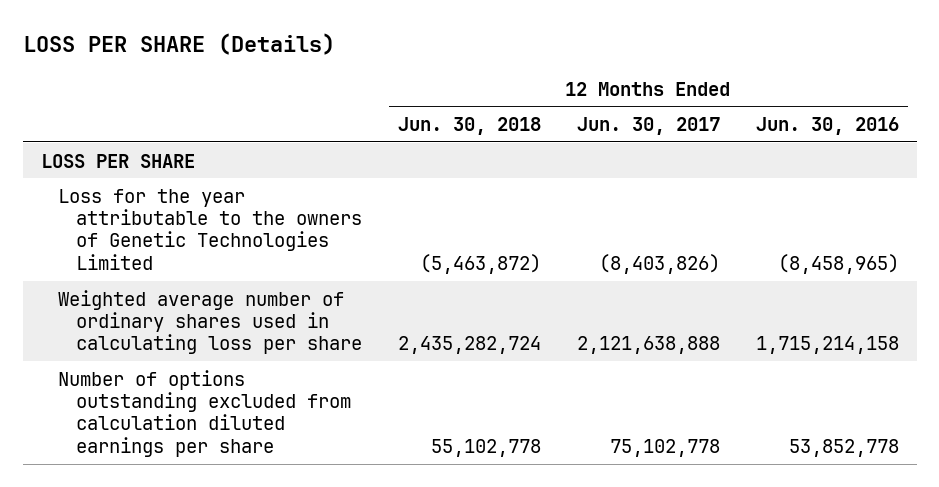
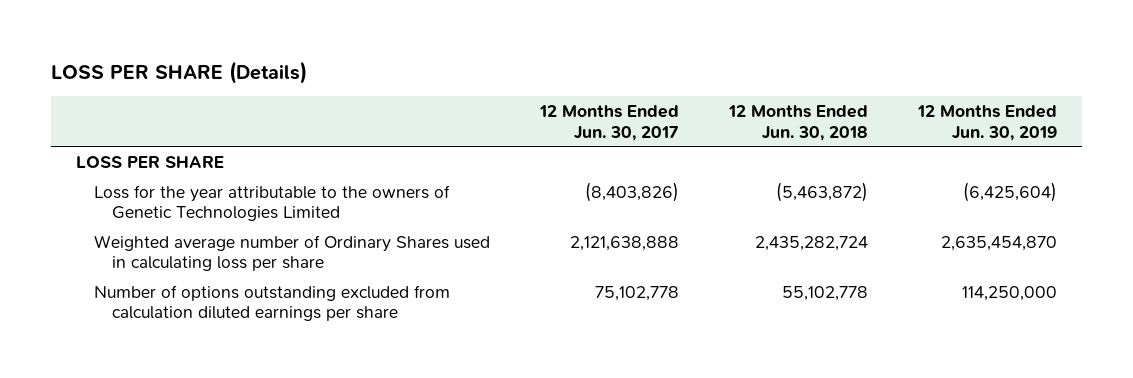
- | 12 Months Ended Jun. 30, 2018 | 12 Months Ended Jun. 30, 2017 | 12 Months Ended Jun. 30, 2016
+ | 12 Months Ended Jun. 30, 2017 | 12 Months Ended Jun. 30, 2018 | 12 Months Ended Jun. 30, 2019
- Weighted average number of ordinary shares used in calculating loss per share | 2,435,282,724 | 2,121,638,888 | 1,715,214,158
+ Weighted average number of Ordinary Shares used in calculating loss per share | 2,121,638,888 | 2,435,282,724 | 2,635,454,870

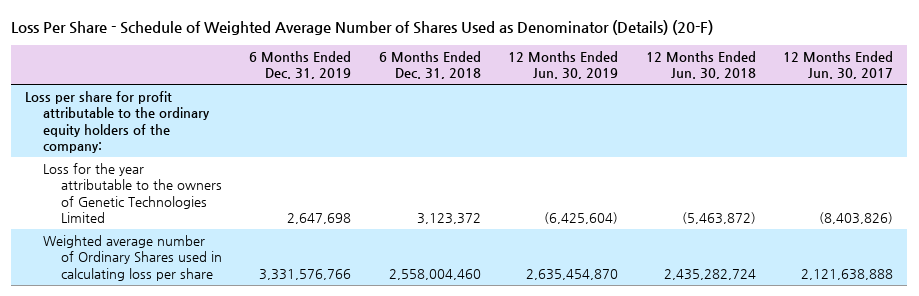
- LOSS PER SHARE (Details)
+ Loss Per Share - Schedule of Weighted Average Number of Shares Used as Denominator (Details) (20-F)
- | 12 Months Ended Jun. 30, 2017 | 12 Months Ended Jun. 30, 2018 | 12 Months Ended Jun. 30, 2019
+ | 6 Months Ended Dec. 31, 2019 | 6 Months Ended Dec. 31, 2018 | 12 Months Ended Jun. 30, 2019 | 12 Months Ended Jun. 30, 2018 | 12 Months Ended Jun. 30, 2017
- LOSS PER SHARE
+ Loss per share for profit attributable to the ordinary equity holders of the company:
- Number of options outstanding excluded from calculation diluted earnings per share | 75,102,778 | 55,102,778 | 114,250,000

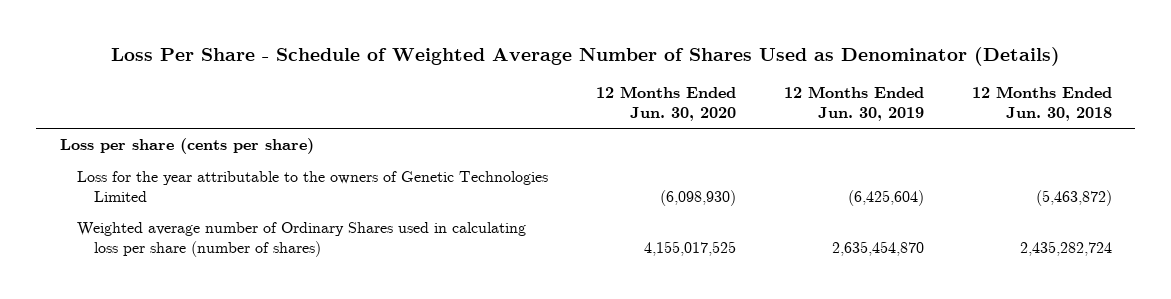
- Loss Per Share - Schedule of Weighted Average Number of Shares Used as Denominator (Details) (20-F)
+ Loss Per Share - Schedule of Weighted Average Number of Shares Used as Denominator (Details)
- | 6 Months Ended Dec. 31, 2019 | 6 Months Ended Dec. 31, 2018 | 12 Months Ended Jun. 30, 2019 | 12 Months Ended Jun. 30, 2018 | 12 Months Ended Jun. 30, 2017
+ | 12 Months Ended Jun. 30, 2020 | 12 Months Ended Jun. 30, 2019 | 12 Months Ended Jun. 30, 2018
- Loss per share for profit attributable to the ordinary equity holders of the company:
+ Loss per share (cents per share)
- Weighted average number of Ordinary Shares used in calculating loss per share | 3,331,576,766 | 2,558,004,460 | 2,635,454,870 | 2,435,282,724 | 2,121,638,888
+ Weighted average number of Ordinary Shares used in calculating loss per share (number of shares) | 4,155,017,525 | 2,635,454,870 | 2,435,282,724

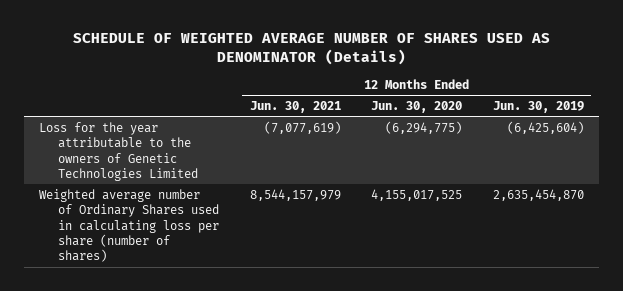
- Loss Per Share - Schedule of Weighted Average Number of Shares Used as Denominator (Details)
+ SCHEDULE OF WEIGHTED AVERAGE NUMBER OF SHARES USED AS DENOMINATOR (Details)
- | 12 Months Ended Jun. 30, 2020 | 12 Months Ended Jun. 30, 2019 | 12 Months Ended Jun. 30, 2018
+ | 12 Months Ended Jun. 30, 2021 | 12 Months Ended Jun. 30, 2020 | 12 Months Ended Jun. 30, 2019
- Loss per share (cents per share)
- Loss for the year attributable to the owners of Genetic Technologies Limited | (6,098,930) | (6,425,604) | (5,463,872)
+ Loss for the year attributable to the owners of Genetic Technologies Limited | (7,077,619) | (6,294,775) | (6,425,604)

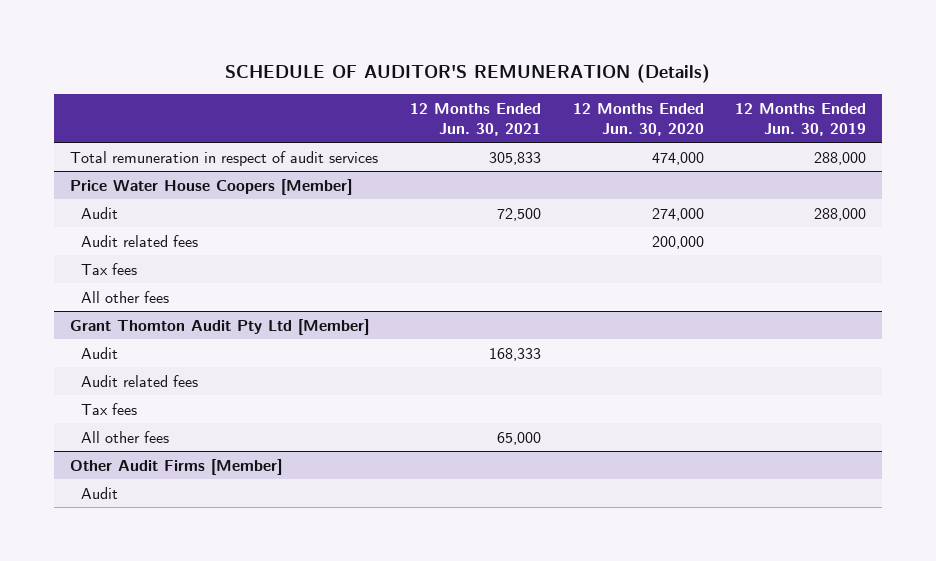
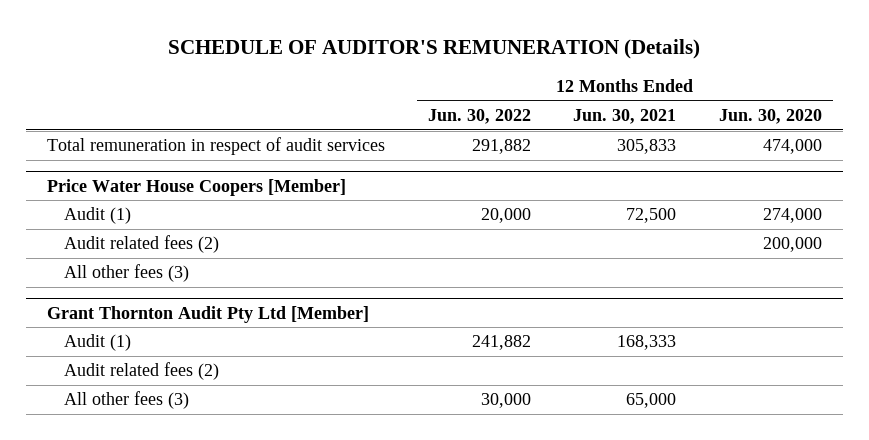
- | 12 Months Ended Jun. 30, 2021 | 12 Months Ended Jun. 30, 2020 | 12 Months Ended Jun. 30, 2019
+ | 12 Months Ended Jun. 30, 2022 | 12 Months Ended Jun. 30, 2021 | 12 Months Ended Jun. 30, 2020
@ Price Water House Coopers [Member]
- Audit | 72,500 | 274,000 | 288,000
- Audit related fees | | 200,000 |
- Tax fees
- All other fees
- Grant Thomton Audit Pty Ltd [Member]
- Audit | 168,333 | |
- Audit related fees
- Tax fees
- All other fees | 65,000 | |
- Other Audit Firms [Member]
- Audit
@ Price Water House Coopers [Member]
+ Audit (1) | 20,000 | 72,500 | 274,000
+ Audit related fees (2) | | | 200,000
+ All other fees (3)
+ Grant Thornton Audit Pty Ltd [Member]
+ Audit (1) | 241,882 | 168,333 |
+ Audit related fees (2)
+ All other fees (3) | 30,000 | 65,000 |

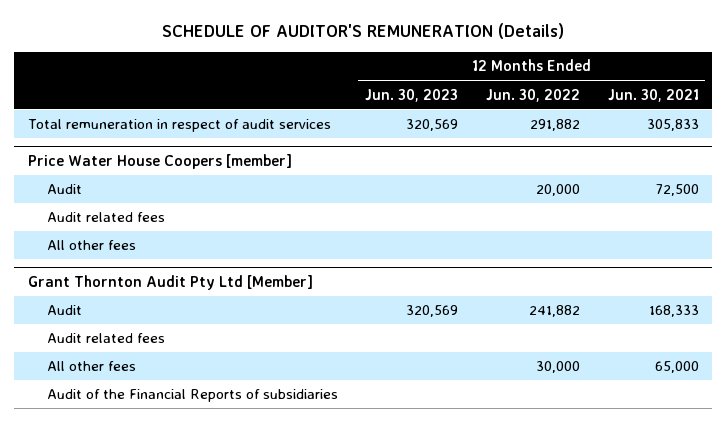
- | 12 Months Ended Jun. 30, 2022 | 12 Months Ended Jun. 30, 2021 | 12 Months Ended Jun. 30, 2020
+ | 12 Months Ended Jun. 30, 2023 | 12 Months Ended Jun. 30, 2022 | 12 Months Ended Jun. 30, 2021
- Price Water House Coopers [Member]
- Audit (1) | 20,000 | 72,500 | 274,000
- Audit related fees (2) | | | 200,000
- All other fees (3)
+ Price Water House Coopers [member]
+ Audit | | 20,000 | 72,500
+ Audit related fees
+ All other fees
@ Grant Thornton Audit Pty Ltd [Member]
- Audit (1) | 241,882 | 168,333 |
- Audit related fees (2)
- All other fees (3) | 30,000 | 65,000 |
+ Audit | 320,569 | 241,882 | 168,333
+ Audit related fees
+ All other fees | | 30,000 | 65,000
+ Audit of the Financial Reports of subsidiaries

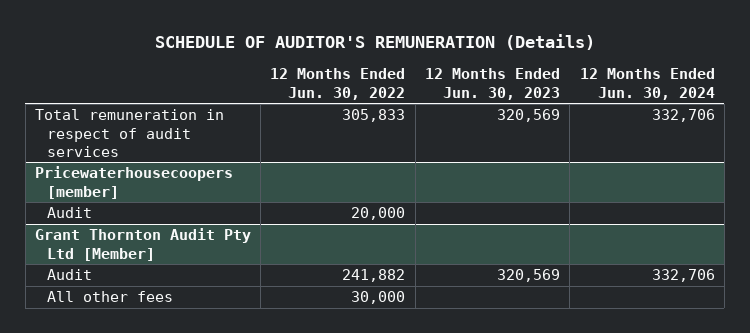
- | 12 Months Ended Jun. 30, 2023 | 12 Months Ended Jun. 30, 2022 | 12 Months Ended Jun. 30, 2021
+ | 12 Months Ended Jun. 30, 2022 | 12 Months Ended Jun. 30, 2023 | 12 Months Ended Jun. 30, 2024
- Total remuneration in respect of audit services | 320,569 | 291,882 | 305,833
- Price Water House Coopers [member]
+ Total remuneration in respect of audit services | 305,833 | 320,569 | 332,706
+ Pricewaterhousecoopers [member]
- Audit related fees
- All other fees
@ Grant Thornton Audit Pty Ltd [Member]
- Audit related fees
- Audit of the Financial Reports of subsidiaries

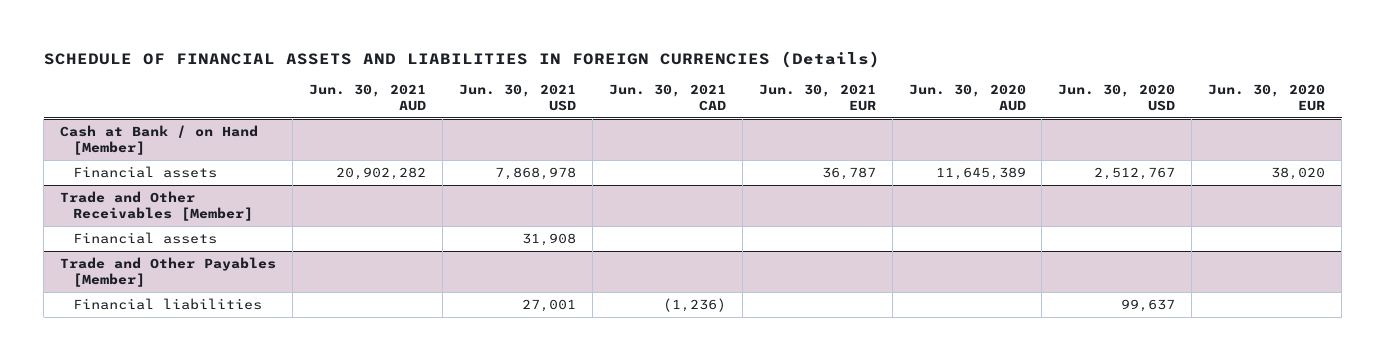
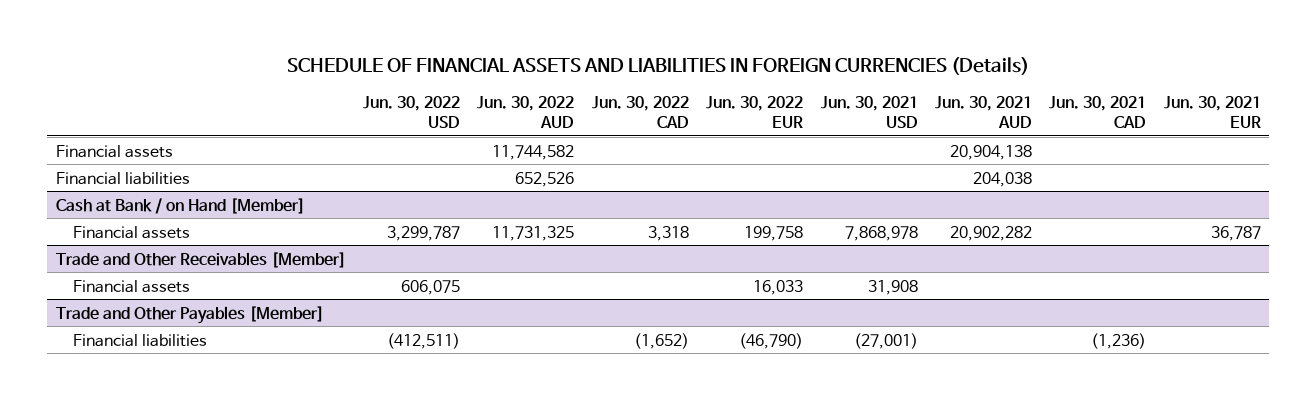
- | Jun. 30, 2021 AUD | Jun. 30, 2021 USD | Jun. 30, 2021 CAD | Jun. 30, 2021 EUR | Jun. 30, 2020 AUD | Jun. 30, 2020 USD | Jun. 30, 2020 EUR
+ | Jun. 30, 2022 USD | Jun. 30, 2022 AUD | Jun. 30, 2022 CAD | Jun. 30, 2022 EUR | Jun. 30, 2021 USD | Jun. 30, 2021 AUD | Jun. 30, 2021 CAD | Jun. 30, 2021 EUR
+ Financial assets | | 11,744,582 | | | | 20,904,138 | |
+ Financial liabilities | | 652,526 | | | | 204,038 | |
@ Trade and Other Payables [Member]
- Financial liabilities | | 27,001 | (1,236) | | | 99,637 |
+ Financial liabilities | (412,511) | | (1,652) | (46,790) | (27,001) | | (1,236) |

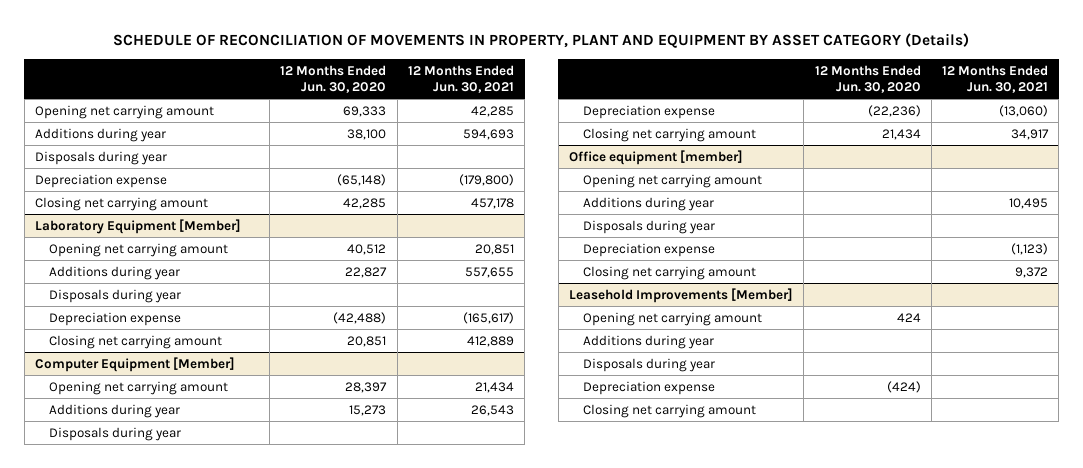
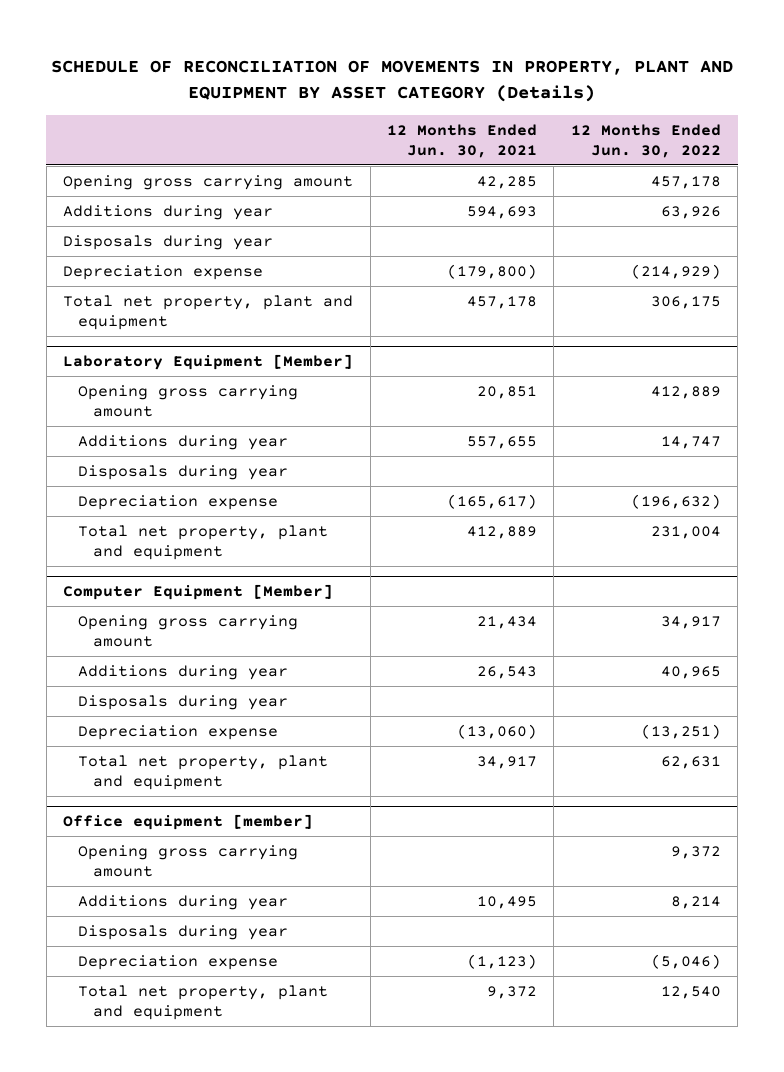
- | 12 Months Ended Jun. 30, 2020 | 12 Months Ended Jun. 30, 2021
+ | 12 Months Ended Jun. 30, 2021 | 12 Months Ended Jun. 30, 2022
- Opening net carrying amount | 69,333 | 42,285
+ Opening gross carrying amount | 42,285 | 457,178
- Closing net carrying amount | 42,285 | 457,178
+ Total net property, plant and equipment | 457,178 | 306,175
@ Laboratory Equipment [Member]
- Opening net carrying amount | 40,512 | 20,851
+ Opening gross carrying amount | 20,851 | 412,889
- Closing net carrying amount | 20,851 | 412,889
+ Total net property, plant and equipment | 412,889 | 231,004
@ Computer Equipment [Member]
- Opening net carrying amount | 28,397 | 21,434
+ Opening gross carrying amount | 21,434 | 34,917
- Closing net carrying amount | 21,434 | 34,917
+ Total net property, plant and equipment | 34,917 | 62,631
@ Office equipment [member]
- Opening net carrying amount
+ Opening gross carrying amount | | 9,372
- Closing net carrying amount | | 9,372
- Leasehold Improvements [Member]
- Opening net carrying amount | 424 |
- Additions during year
- Disposals during year
- Depreciation expense | (424) |
- Closing net carrying amount
@ Office equipment [member]
+ Total net property, plant and equipment | 9,372 | 12,540

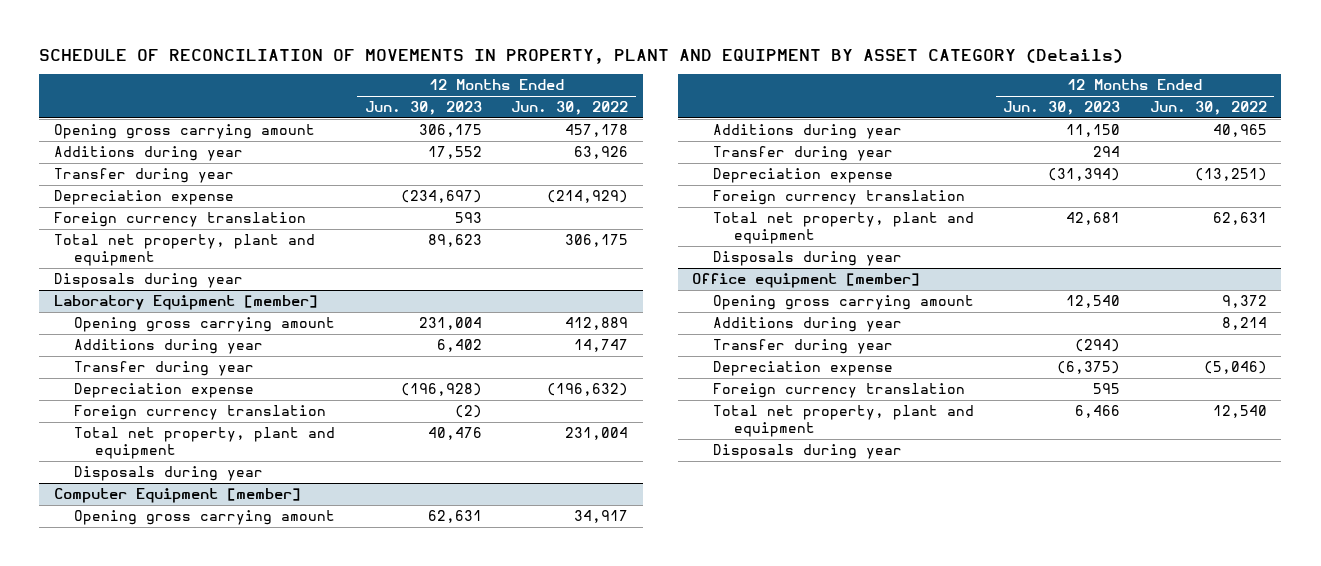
- | 12 Months Ended Jun. 30, 2021 | 12 Months Ended Jun. 30, 2022
+ | 12 Months Ended Jun. 30, 2023 | 12 Months Ended Jun. 30, 2022
+ Transfer during year
+ Foreign currency translation | 593 |
- Laboratory Equipment [Member]
moved down: Disposals during year
+ Laboratory Equipment [member]
- Disposals during year
+ Transfer during year
+ Foreign currency translation | (2) |
- Computer Equipment [Member]
+ Disposals during year
+ Computer Equipment [member]
- Disposals during year
+ Transfer during year | 294 |
+ Foreign currency translation
+ Disposals during year
@ Office equipment [member]
+ Transfer during year | (294) |
+ Foreign currency translation | 595 |
moved down: Disposals during year

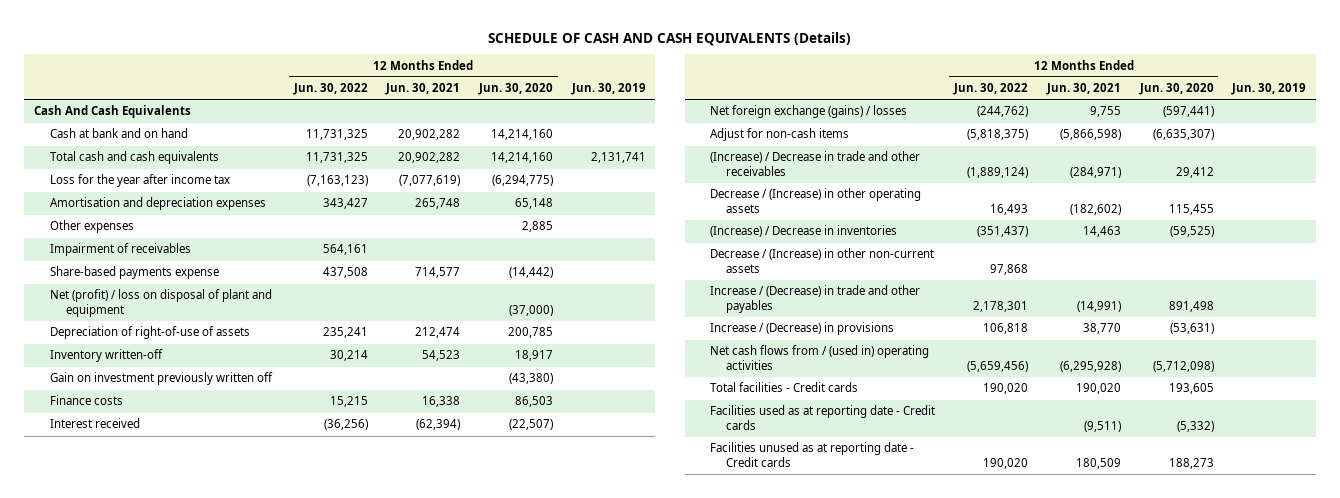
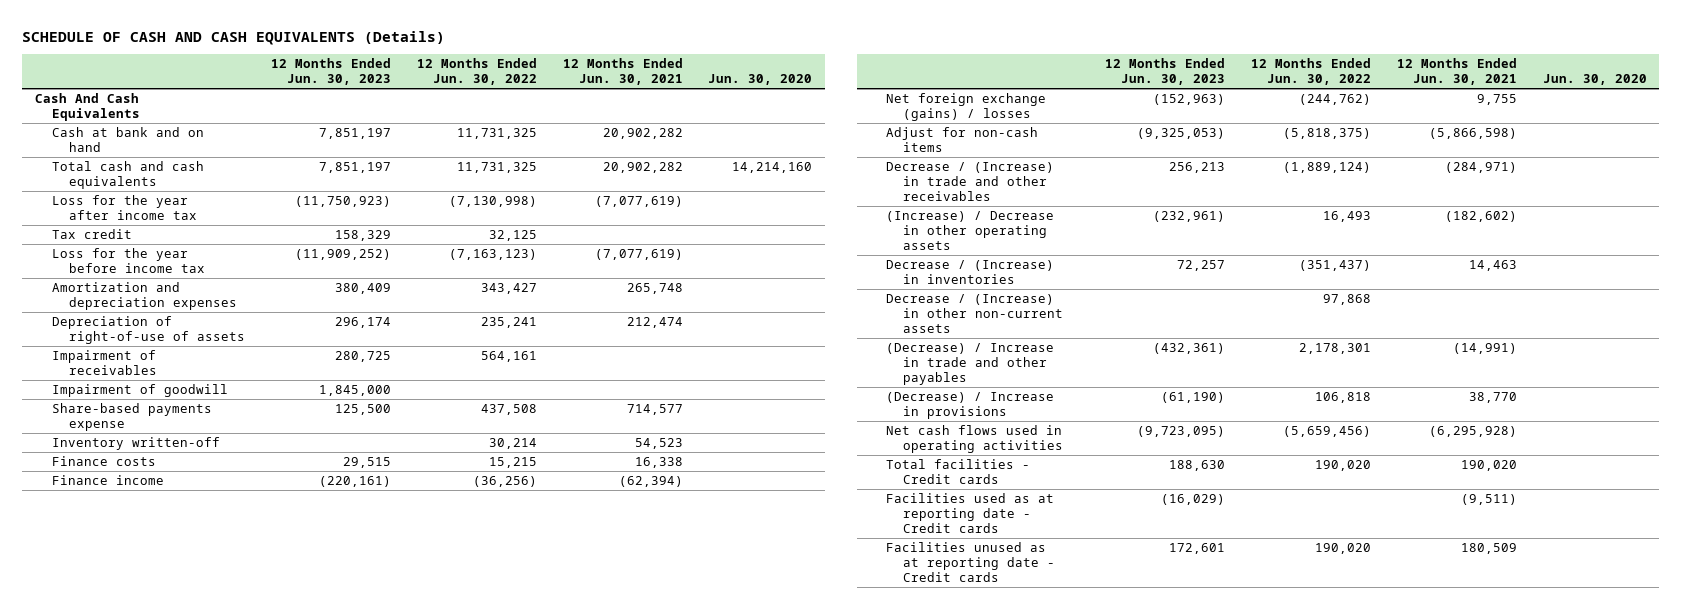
- | 12 Months Ended Jun. 30, 2022 | 12 Months Ended Jun. 30, 2021 | 12 Months Ended Jun. 30, 2020 | Jun. 30, 2019
+ | 12 Months Ended Jun. 30, 2023 | 12 Months Ended Jun. 30, 2022 | 12 Months Ended Jun. 30, 2021 | Jun. 30, 2020
- Loss for the year after income tax | (7,163,123) | (7,077,619) | (6,294,775) |
- Amortisation and depreciation expenses | 343,427 | 265,748 | 65,148 |
- Other expenses | | | 2,885 |
+ Loss for the year after income tax | (11,750,923) | (7,130,998) | (7,077,619) |
+ Tax credit | 158,329 | 32,125 | |
+ Loss for the year before income tax | (11,909,252) | (7,163,123) | (7,077,619) |
+ Amortization and depreciation expenses | 380,409 | 343,427 | 265,748 |
moved up: Depreciation of right-of-use of assets | 296,174 | 235,241 | 212,474 |
+ Impairment of goodwill | 1,845,000 | | |
- Net (profit) / loss on disposal of plant and equipment | | | (37,000) |
- Gain on investment previously written off | | | (43,380) |
- Interest received | (36,256) | (62,394) | (22,507) |
+ Finance income | (220,161) | (36,256) | (62,394) |
- (Increase) / Decrease in trade and other receivables | (1,889,124) | (284,971) | 29,412 |
- Decrease / (Increase) in other operating assets | 16,493 | (182,602) | 115,455 |
- (Increase) / Decrease in inventories | (351,437) | 14,463 | (59,525) |
+ Decrease / (Increase) in trade and other receivables | 256,213 | (1,889,124) | (284,971) |
+ (Increase) / Decrease in other operating assets | (232,961) | 16,493 | (182,602) |
+ Decrease / (Increase) in inventories | 72,257 | (351,437) | 14,463 |
- Increase / (Decrease) in trade and other payables | 2,178,301 | (14,991) | 891,498 |
- Increase / (Decrease) in provisions | 106,818 | 38,770 | (53,631) |
- Net cash flows from / (used in) operating activities | (5,659,456) | (6,295,928) | (5,712,098) |
+ (Decrease) / Increase in trade and other payables | (432,361) | 2,178,301 | (14,991) |
+ (Decrease) / Increase in provisions | (61,190) | 106,818 | 38,770 |
+ Net cash flows used in operating activities | (9,723,095) | (5,659,456) | (6,295,928) |

